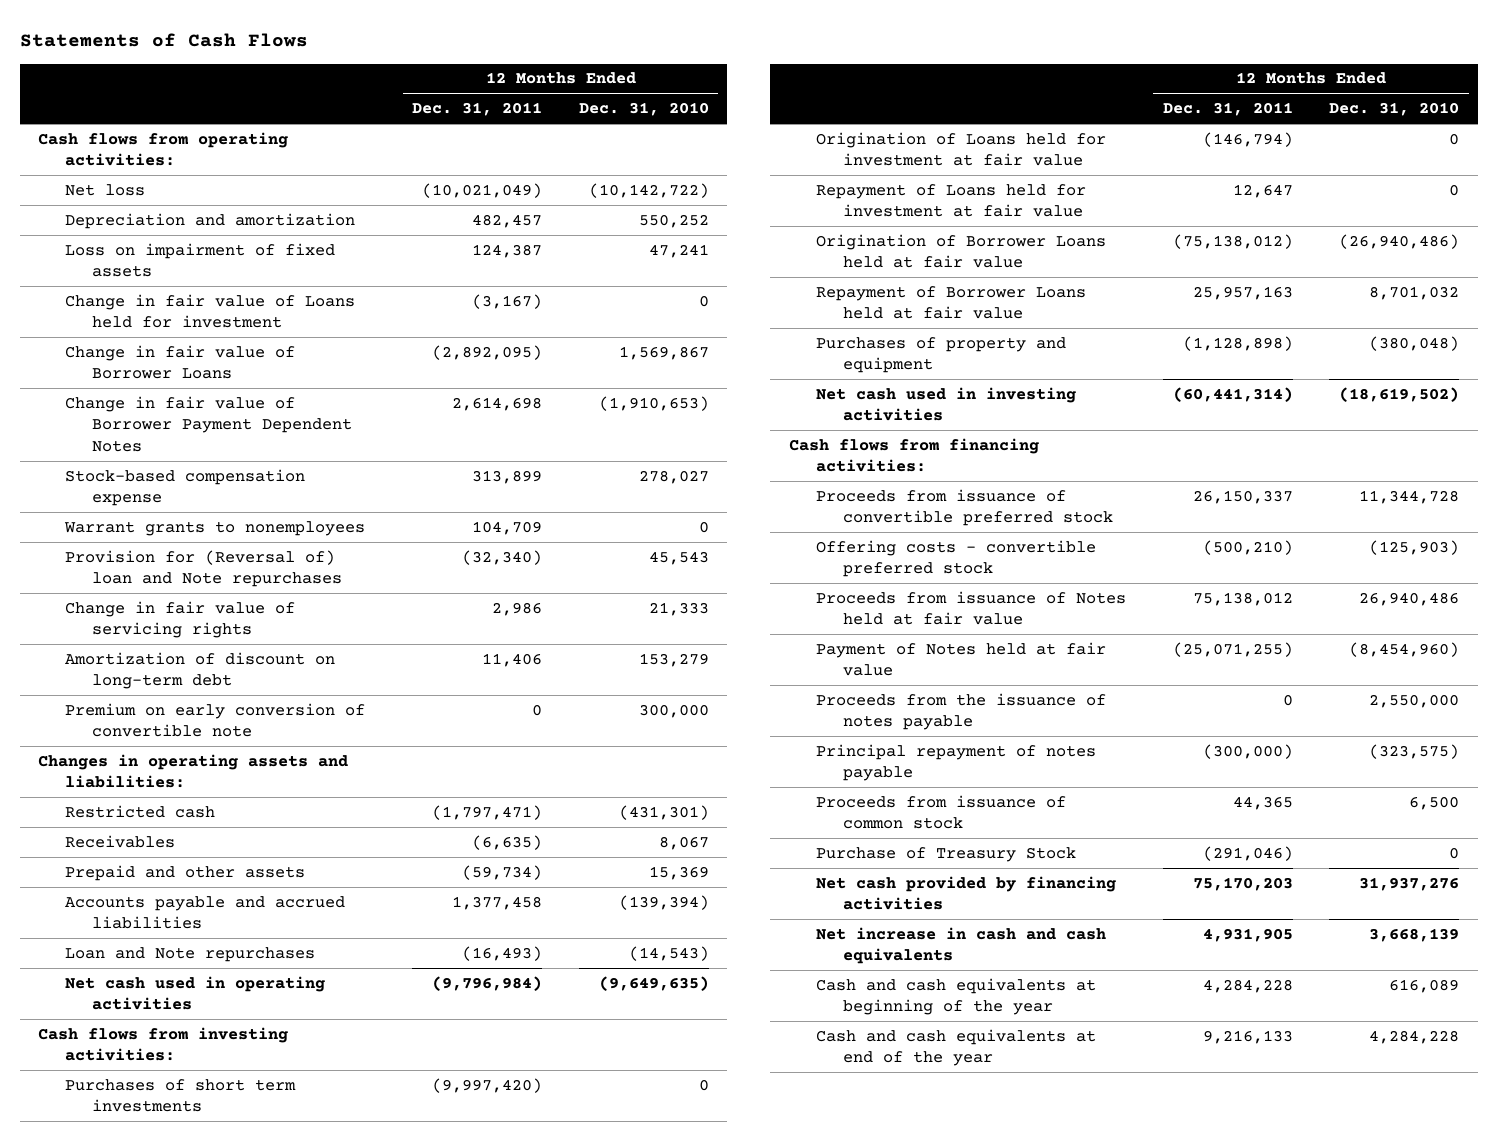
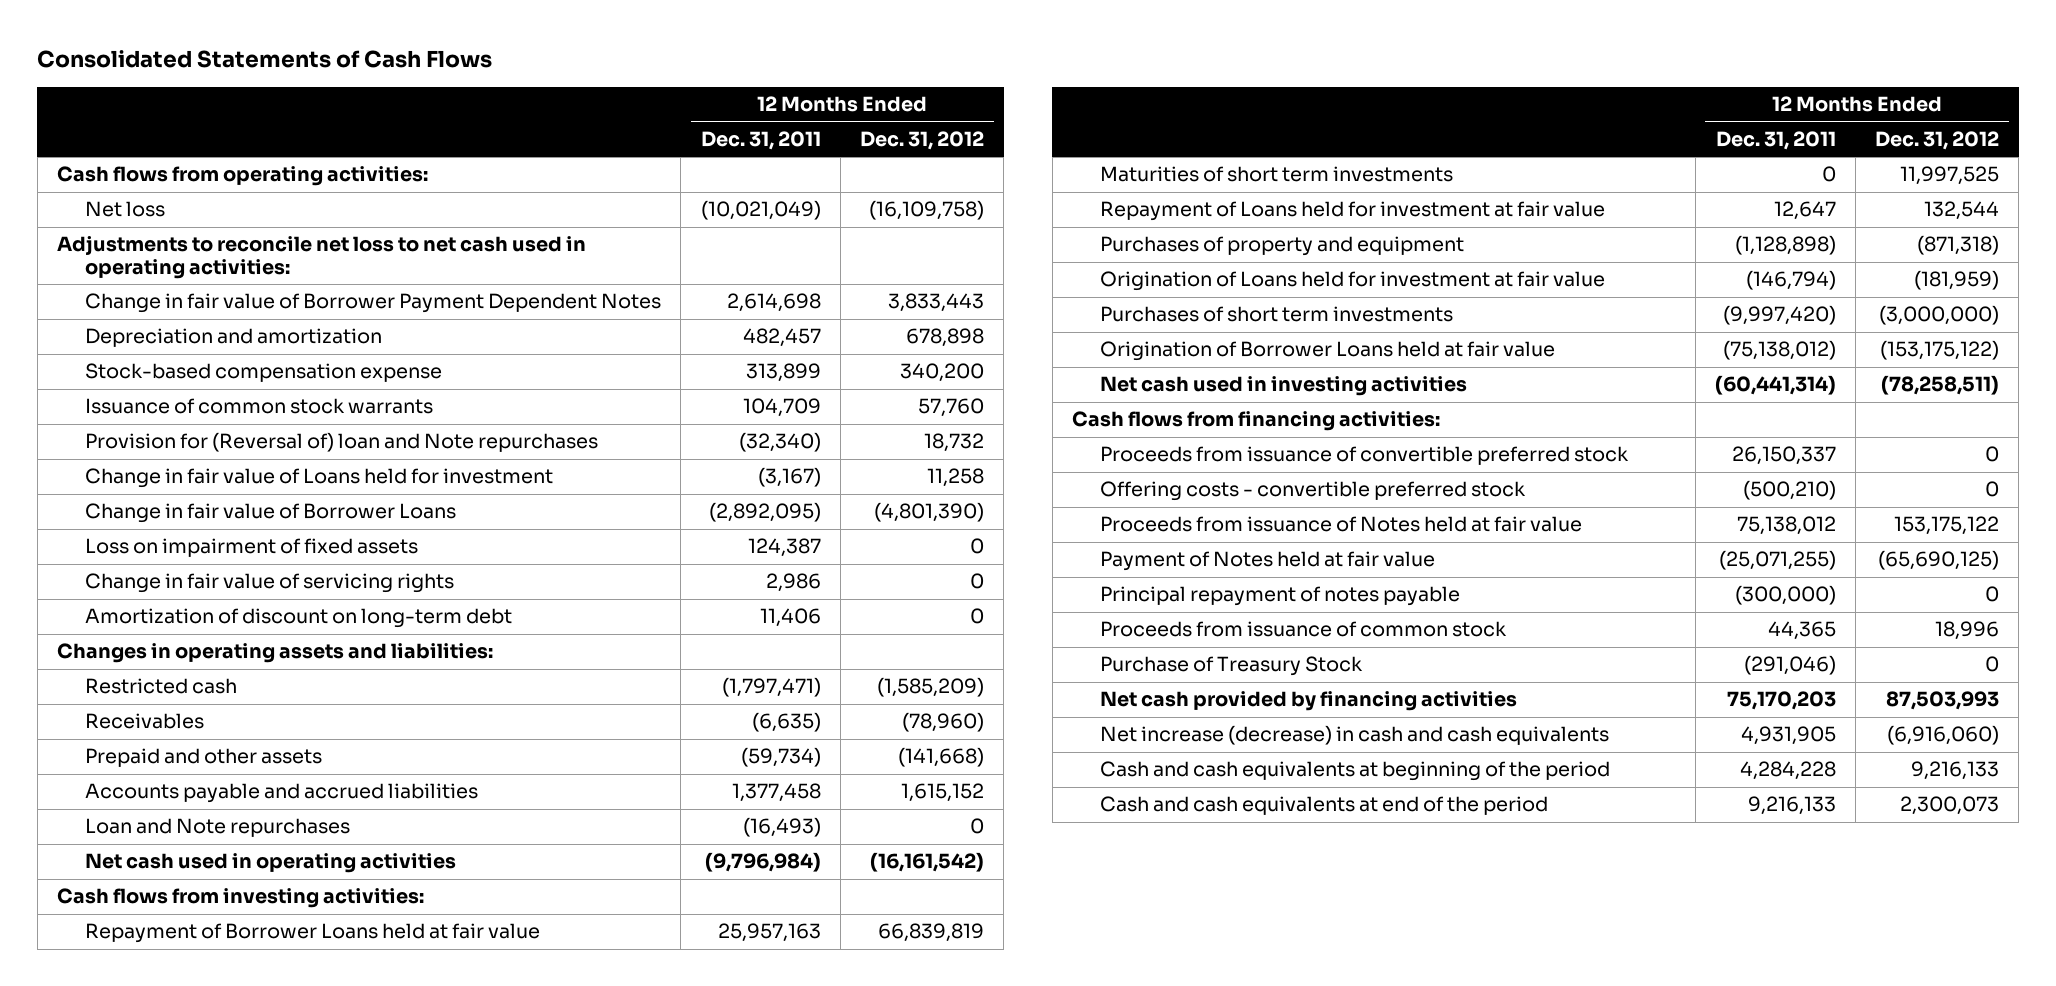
- Statements of Cash Flows
+ Consolidated Statements of Cash Flows
- | 12 Months Ended Dec. 31, 2011 | 12 Months Ended Dec. 31, 2010
+ | 12 Months Ended Dec. 31, 2011 | 12 Months Ended Dec. 31, 2012
+ Adjustments to reconcile net loss to net cash used in operating activities:
moved down: Depreciation and amortization | 482,457 | 678,898
- Warrant grants to nonemployees | 104,709 | 0
+ Issuance of common stock warrants | 104,709 | 57,760
moved down: Change in fair value of Loans held for investment | (3,167) | 11,258
moved down: Change in fair value of Borrower Loans | (2,892,095) | (4,801,390)
moved down: Loss on impairment of fixed assets | 124,387 | 0
- Premium on early conversion of convertible note | 0 | 300,000
+ Maturities of short term investments | 0 | 11,997,525
moved down: Repayment of Loans held for investment at fair value | 12,647 | 132,544
moved down: Origination of Loans held for investment at fair value | (146,794) | (181,959)
moved down: Purchases of short term investments | (9,997,420) | (3,000,000)
moved down: Origination of Borrower Loans held at fair value | (75,138,012) | (153,175,122)
- Proceeds from the issuance of notes payable | 0 | 2,550,000
- Net increase in cash and cash equivalents | 4,931,905 | 3,668,139
- Cash and cash equivalents at beginning of the year | 4,284,228 | 616,089
- Cash and cash equivalents at end of the year | 9,216,133 | 4,284,228
+ Net increase (decrease) in cash and cash equivalents | 4,931,905 | (6,916,060)
+ Cash and cash equivalents at beginning of the period | 4,284,228 | 9,216,133
+ Cash and cash equivalents at end of the period | 9,216,133 | 2,300,073

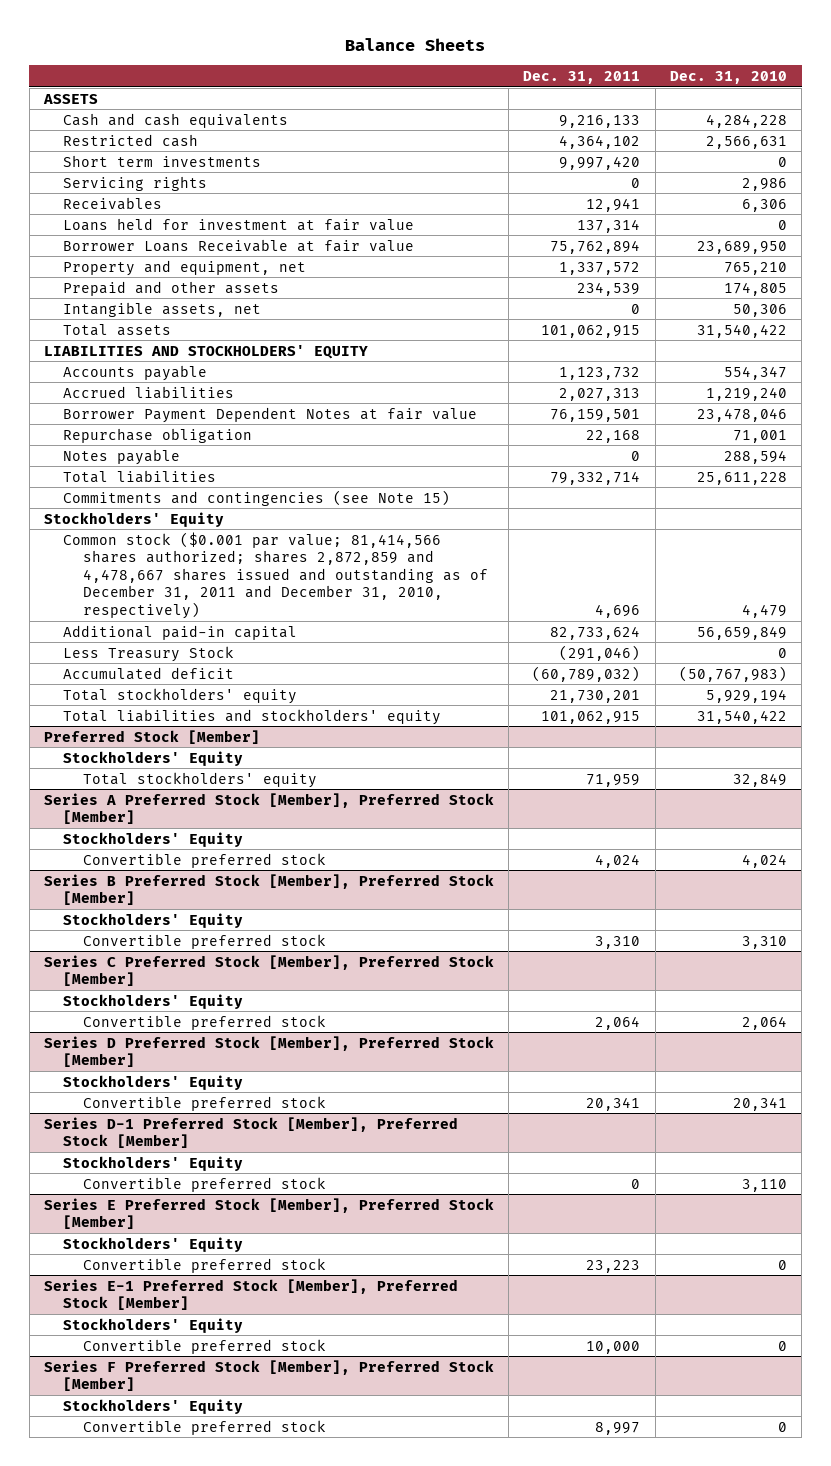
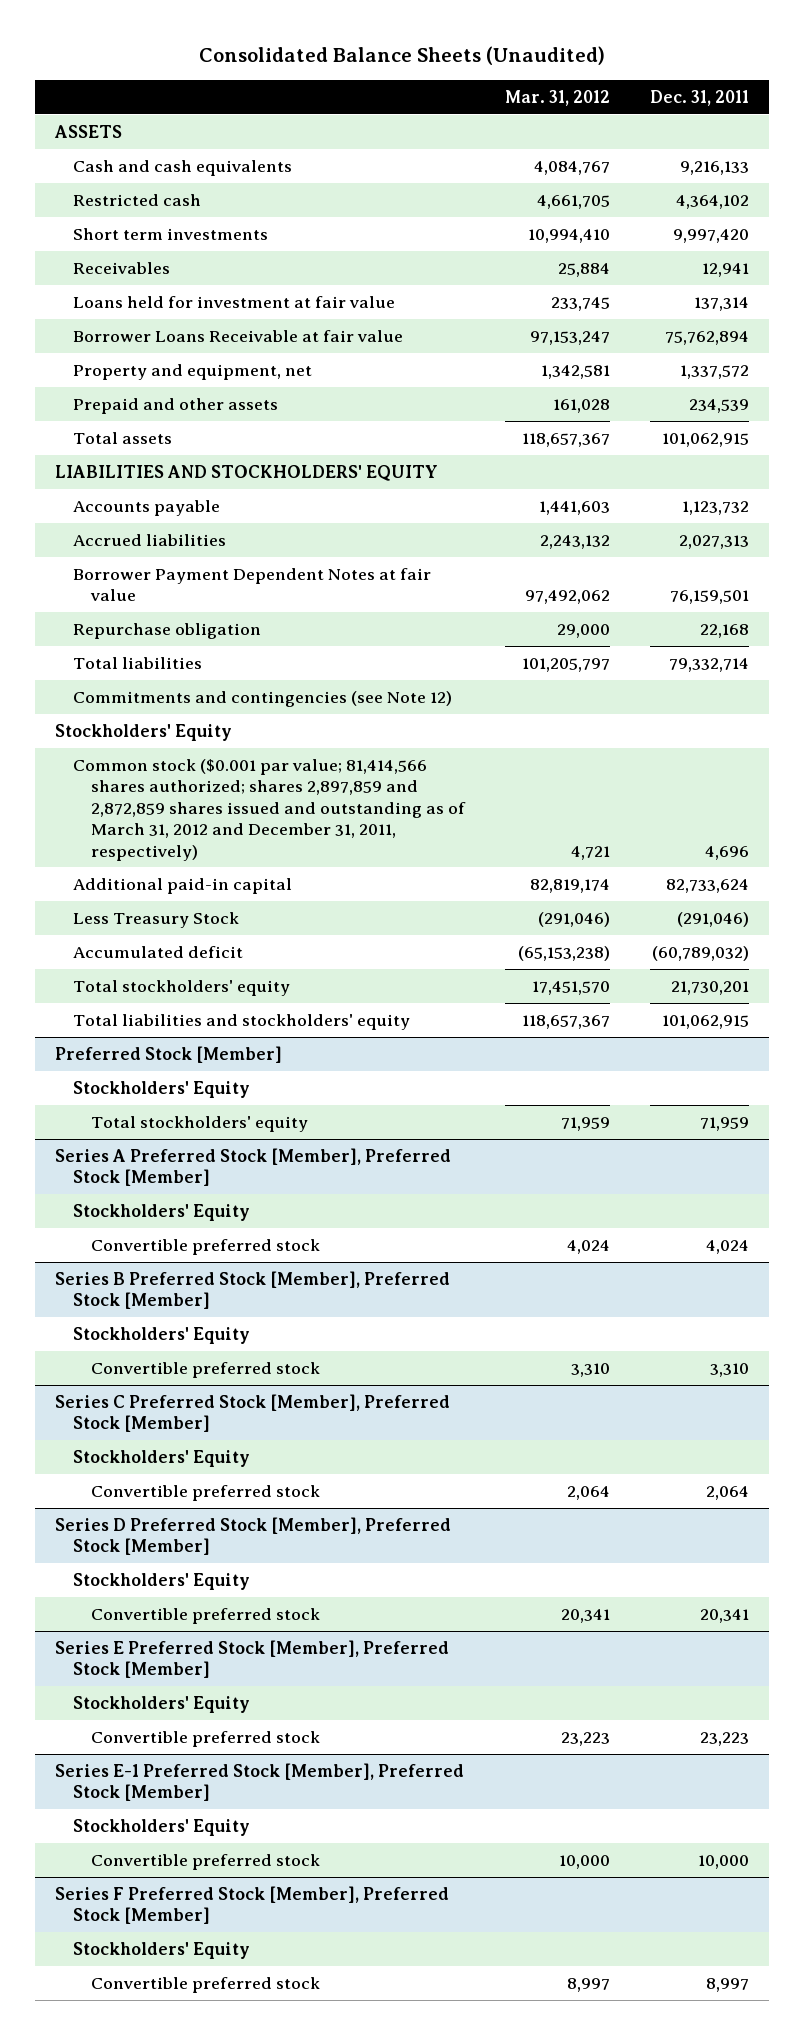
- Balance Sheets
+ Consolidated Balance Sheets (Unaudited)
- | Dec. 31, 2011 | Dec. 31, 2010
+ | Mar. 31, 2012 | Dec. 31, 2011
- Servicing rights | 0 | 2,986
- Intangible assets, net | 0 | 50,306
- Notes payable | 0 | 288,594
- Commitments and contingencies (see Note 15)
+ Commitments and contingencies (see Note 12)
- Common stock ($0.001 par value; 81,414,566 shares authorized; shares 2,872,859 and 4,478,667 shares issued and outstanding as of December 31, 2011 and December 31, 2010, respectively) | 4,696 | 4,479
+ Common stock ($0.001 par value; 81,414,566 shares authorized; shares 2,897,859 and 2,872,859 shares issued and outstanding as of March 31, 2012 and December 31, 2011, respectively) | 4,721 | 4,696
- Series D-1 Preferred Stock [Member], Preferred Stock [Member]
- Stockholders' Equity
- Convertible preferred stock | 0 | 3,110

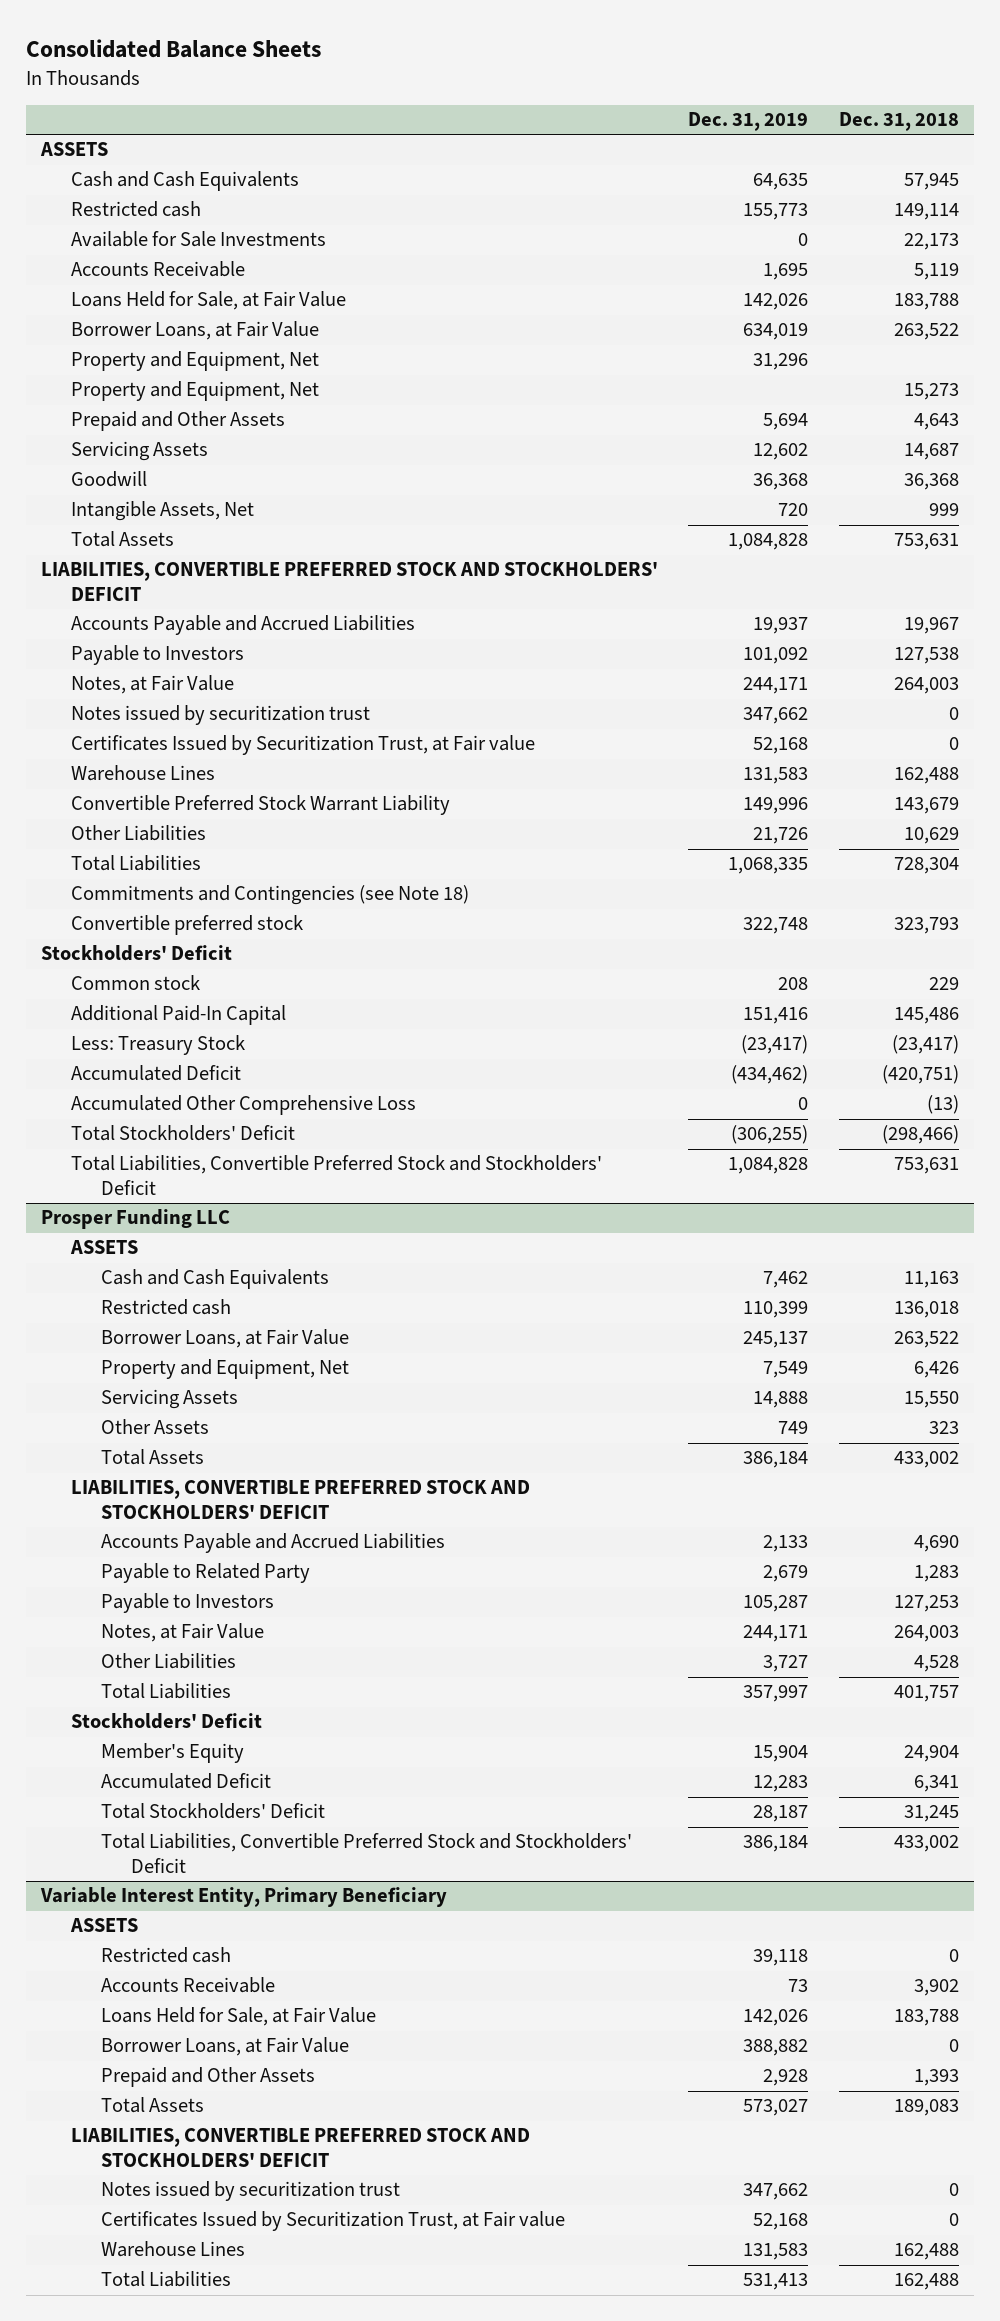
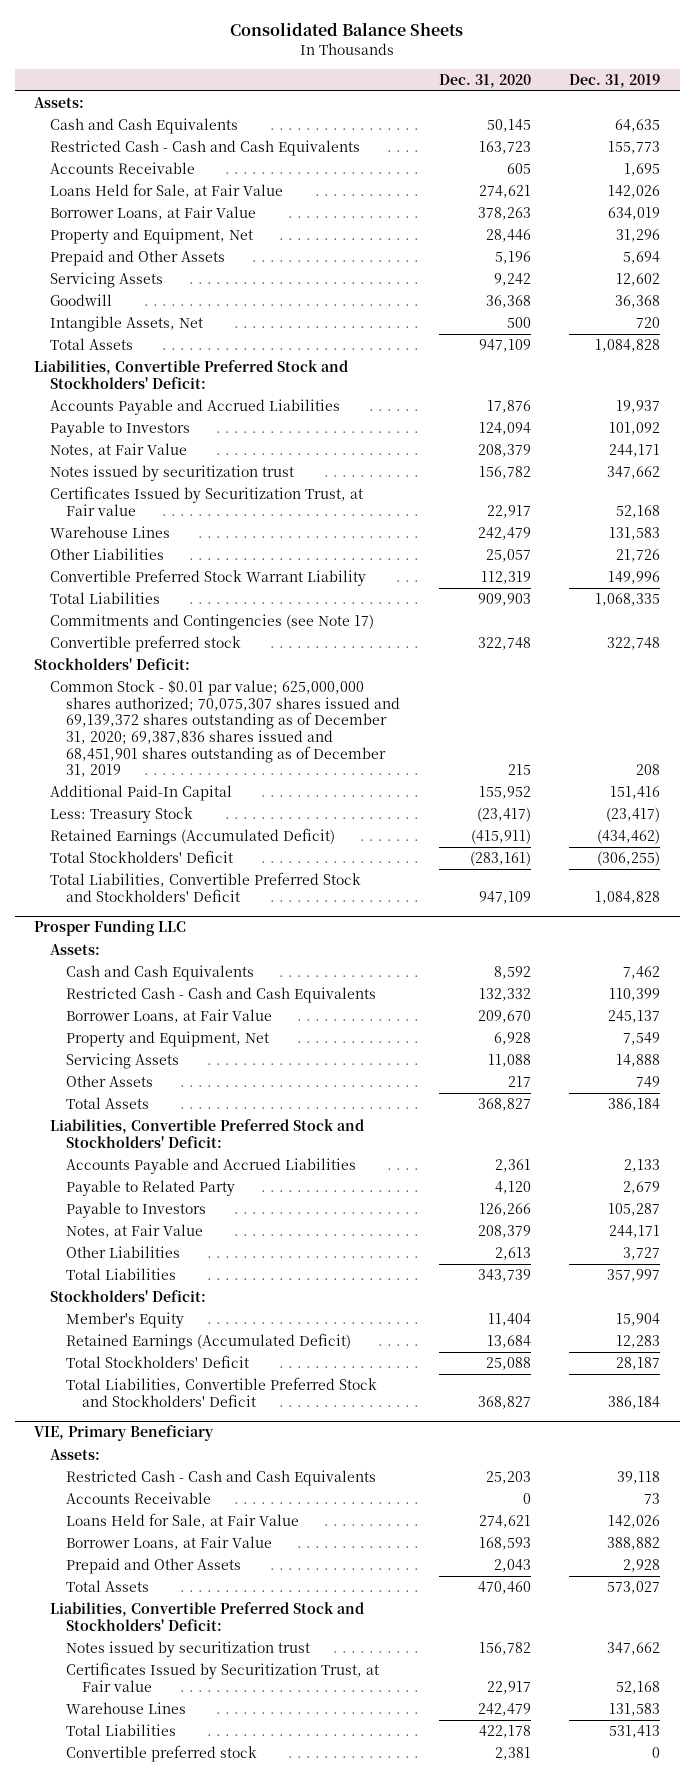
- | Dec. 31, 2019 | Dec. 31, 2018
+ | Dec. 31, 2020 | Dec. 31, 2019
- ASSETS
+ Assets:
- Restricted cash | 155,773 | 149,114
- Available for Sale Investments | 0 | 22,173
+ Restricted Cash - Cash and Cash Equivalents | 163,723 | 155,773
- Property and Equipment, Net | | 15,273
- LIABILITIES, CONVERTIBLE PREFERRED STOCK AND STOCKHOLDERS' DEFICIT
+ Liabilities, Convertible Preferred Stock and Stockholders' Deficit:
moved down: Convertible Preferred Stock Warrant Liability | 112,319 | 149,996
- Commitments and Contingencies (see Note 18)
+ Commitments and Contingencies (see Note 17)
- Stockholders' Deficit
- Common stock | 208 | 229
+ Stockholders' Deficit:
+ Common Stock - $0.01 par value; 625,000,000 shares authorized; 70,075,307 shares issued and 69,139,372 shares outstanding as of December 31, 2020; 69,387,836 shares issued and 68,451,901 shares outstanding as of December 31, 2019 | 215 | 208
- Accumulated Deficit | (434,462) | (420,751)
- Accumulated Other Comprehensive Loss | 0 | (13)
+ Retained Earnings (Accumulated Deficit) | (415,911) | (434,462)
@ Prosper Funding LLC
- ASSETS
+ Assets:
- Restricted cash | 110,399 | 136,018
+ Restricted Cash - Cash and Cash Equivalents | 132,332 | 110,399
- LIABILITIES, CONVERTIBLE PREFERRED STOCK AND STOCKHOLDERS' DEFICIT
+ Liabilities, Convertible Preferred Stock and Stockholders' Deficit:
- Stockholders' Deficit
+ Stockholders' Deficit:
- Accumulated Deficit | 12,283 | 6,341
+ Retained Earnings (Accumulated Deficit) | 13,684 | 12,283
- Variable Interest Entity, Primary Beneficiary
- ASSETS
- Restricted cash | 39,118 | 0
+ VIE, Primary Beneficiary
+ Assets:
+ Restricted Cash - Cash and Cash Equivalents | 25,203 | 39,118
- LIABILITIES, CONVERTIBLE PREFERRED STOCK AND STOCKHOLDERS' DEFICIT
+ Liabilities, Convertible Preferred Stock and Stockholders' Deficit:
+ Convertible preferred stock | 2,381 | 0

